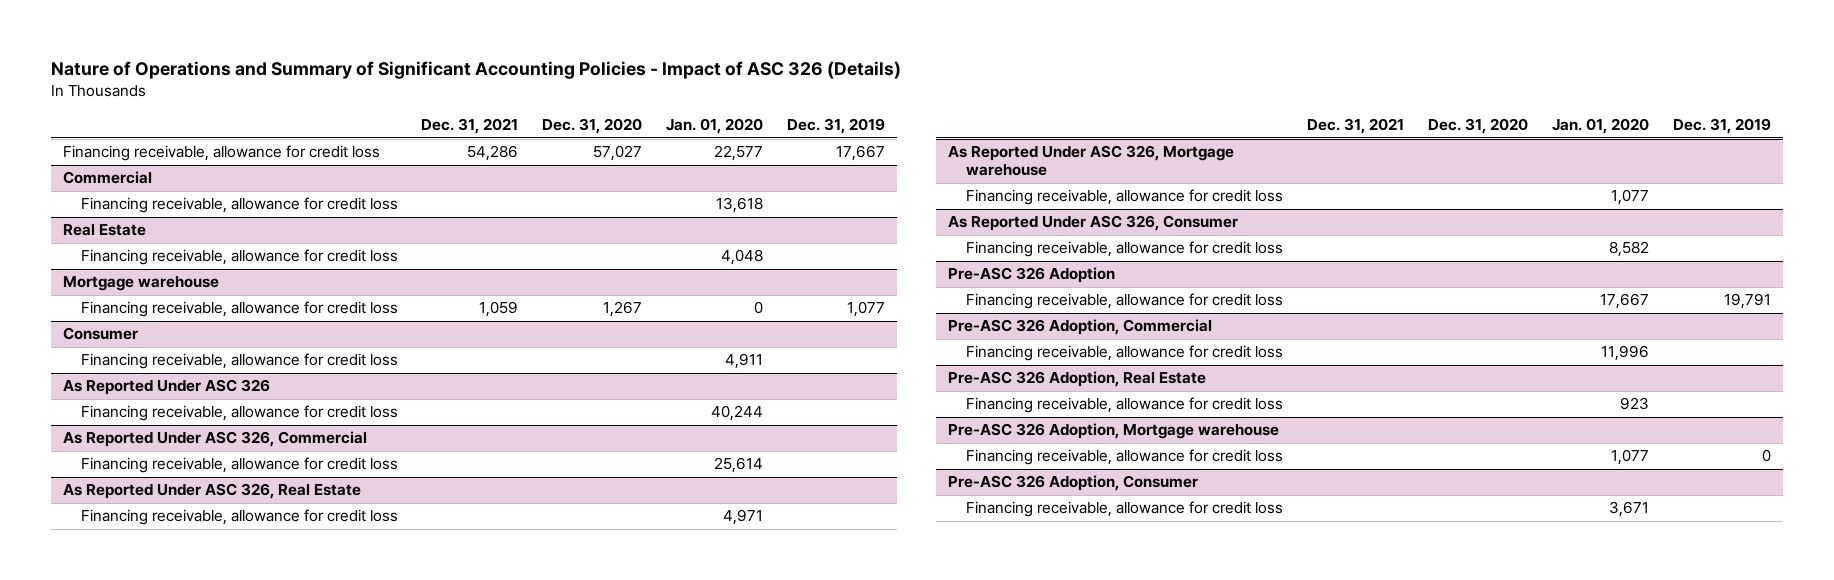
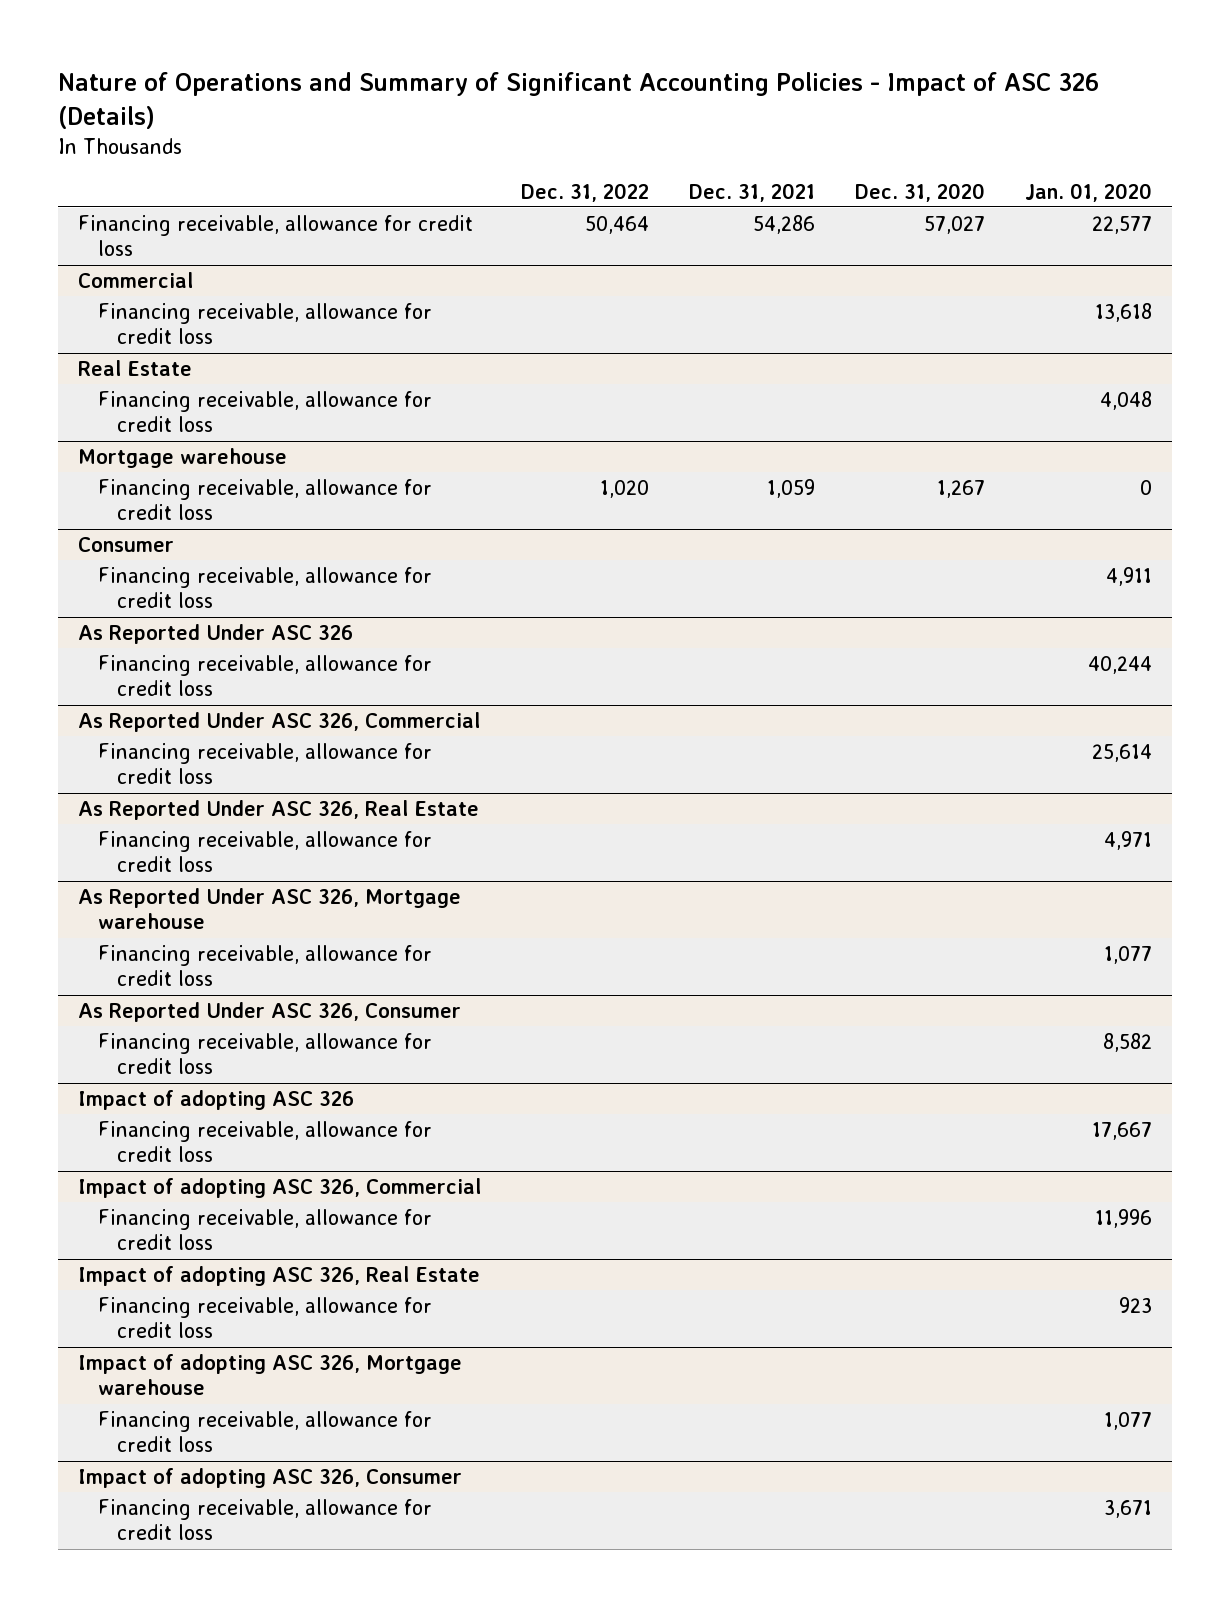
- | Dec. 31, 2021 | Dec. 31, 2020 | Jan. 01, 2020 | Dec. 31, 2019
+ | Dec. 31, 2022 | Dec. 31, 2021 | Dec. 31, 2020 | Jan. 01, 2020
- Pre-ASC 326 Adoption
+ Impact of adopting ASC 326
- Pre-ASC 326 Adoption, Commercial
+ Impact of adopting ASC 326, Commercial
- Pre-ASC 326 Adoption, Real Estate
+ Impact of adopting ASC 326, Real Estate
- Pre-ASC 326 Adoption, Mortgage warehouse
+ Impact of adopting ASC 326, Mortgage warehouse
- Pre-ASC 326 Adoption, Consumer
+ Impact of adopting ASC 326, Consumer

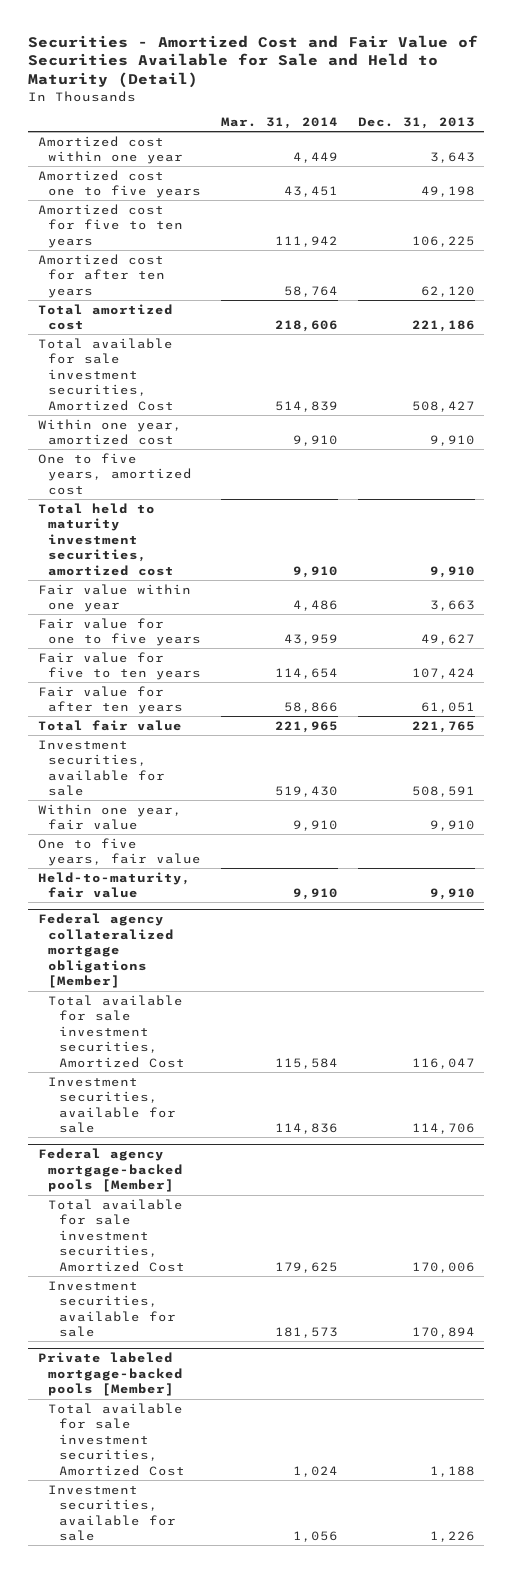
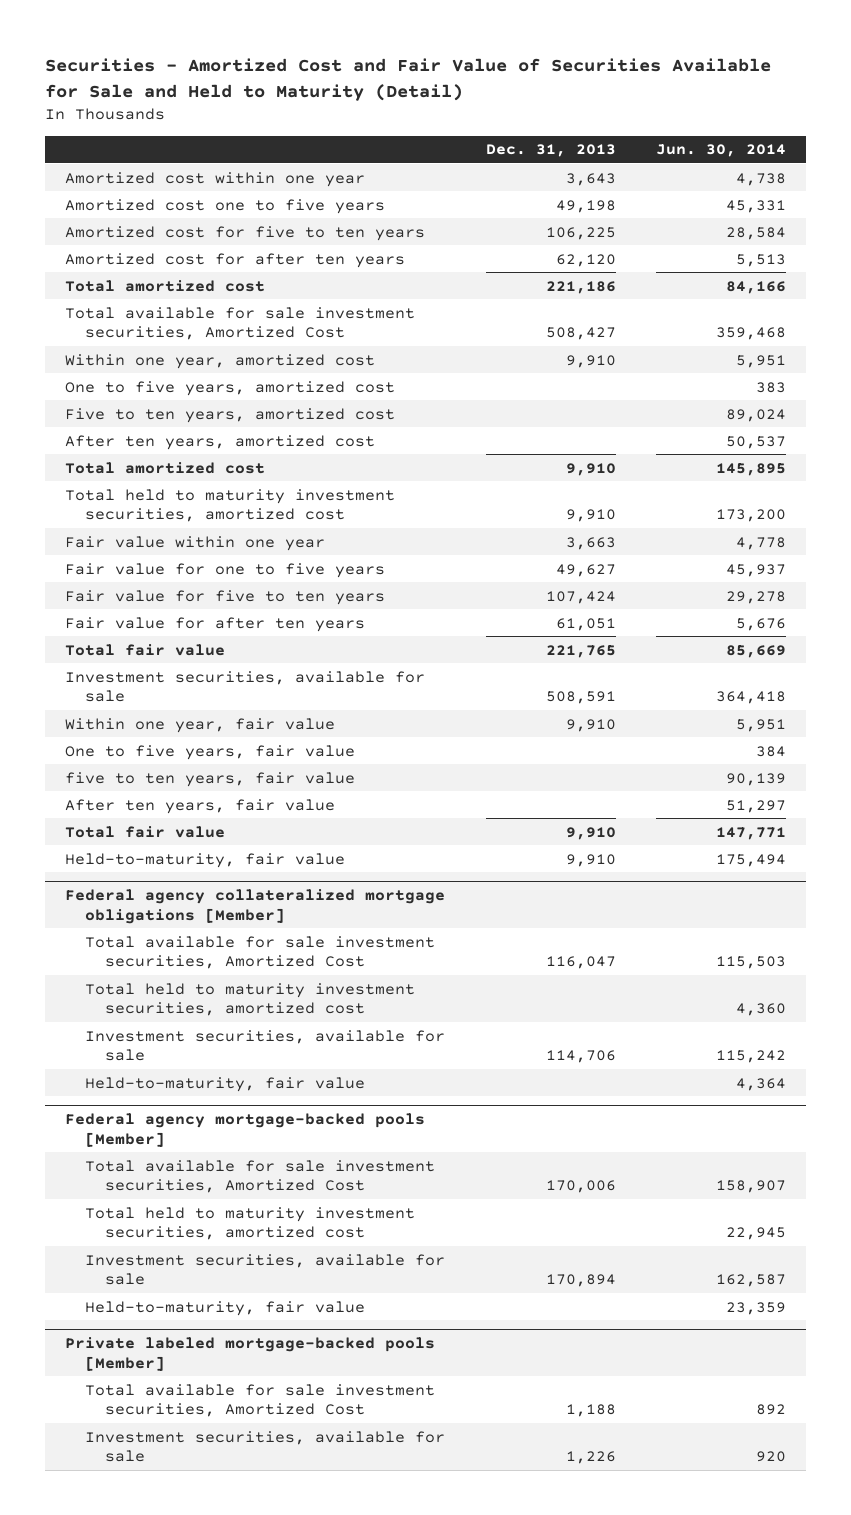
- | Mar. 31, 2014 | Dec. 31, 2013
+ | Dec. 31, 2013 | Jun. 30, 2014
+ Five to ten years, amortized cost | | 89,024
+ After ten years, amortized cost | | 50,537
+ Total amortized cost | 9,910 | 145,895
+ five to ten years, fair value | | 90,139
+ After ten years, fair value | | 51,297
+ Total fair value | 9,910 | 147,771
@ Federal agency collateralized mortgage obligations [Member]
+ Total held to maturity investment securities, amortized cost | | 4,360
+ Held-to-maturity, fair value | | 4,364
@ Federal agency mortgage-backed pools [Member]
+ Total held to maturity investment securities, amortized cost | | 22,945
+ Held-to-maturity, fair value | | 23,359

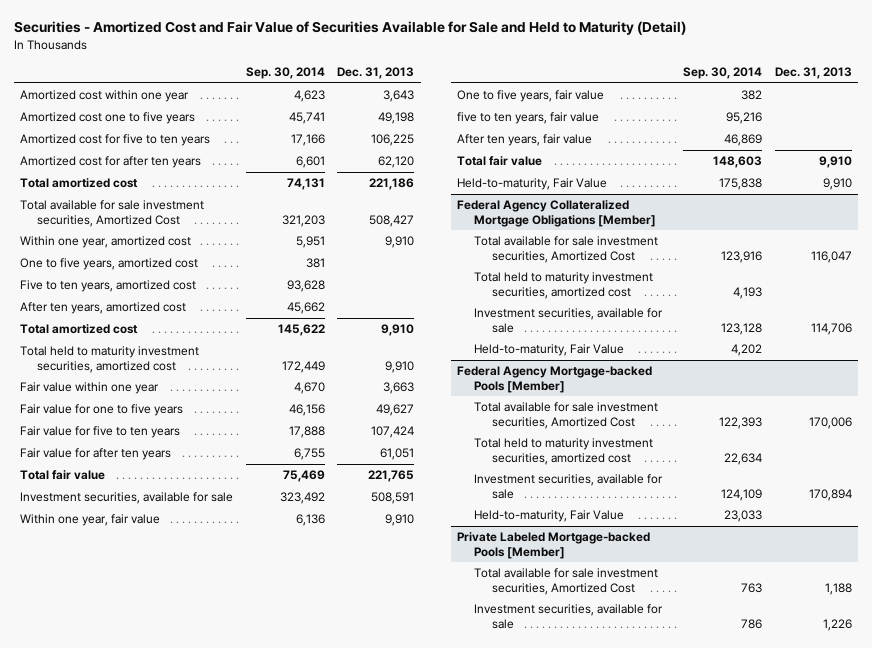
- | Dec. 31, 2013 | Jun. 30, 2014
+ | Sep. 30, 2014 | Dec. 31, 2013
- Held-to-maturity, fair value | 9,910 | 175,494
- Federal agency collateralized mortgage obligations [Member]
+ Held-to-maturity, Fair Value | 175,838 | 9,910
+ Federal Agency Collateralized Mortgage Obligations [Member]
- Held-to-maturity, fair value | | 4,364
- Federal agency mortgage-backed pools [Member]
+ Held-to-maturity, Fair Value | 4,202 |
+ Federal Agency Mortgage-backed Pools [Member]
- Held-to-maturity, fair value | | 23,359
- Private labeled mortgage-backed pools [Member]
+ Held-to-maturity, Fair Value | 23,033 |
+ Private Labeled Mortgage-backed Pools [Member]

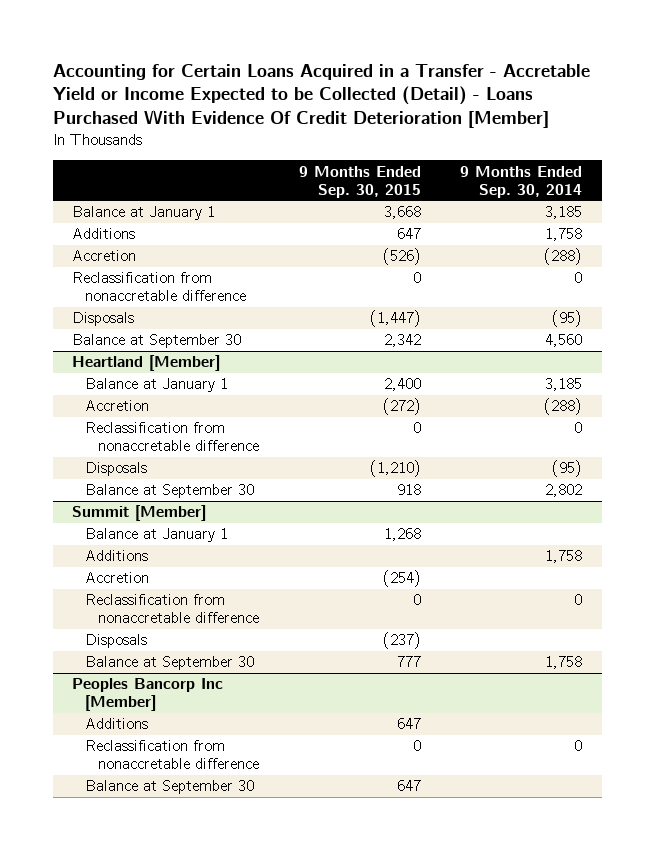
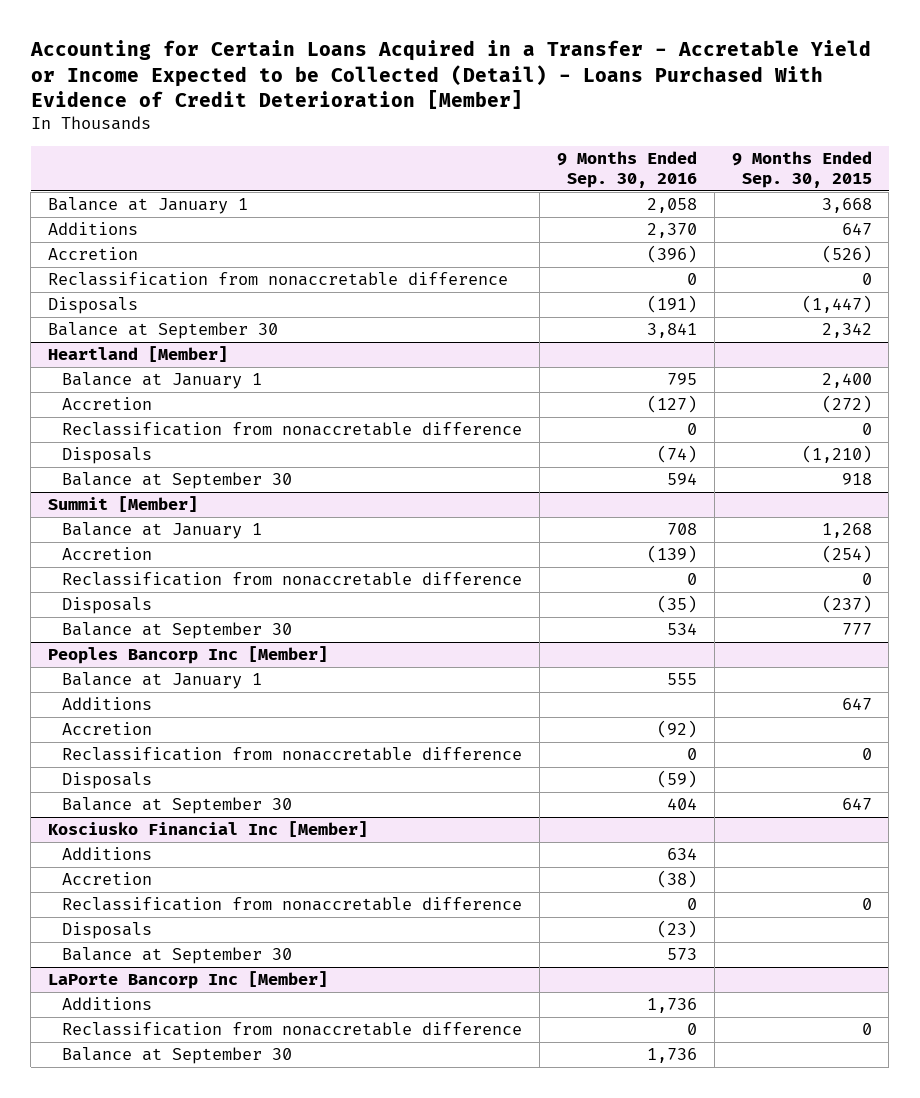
- Accounting for Certain Loans Acquired in a Transfer - Accretable Yield or Income Expected to be Collected (Detail) - Loans Purchased With Evidence Of Credit Deterioration [Member]
+ Accounting for Certain Loans Acquired in a Transfer - Accretable Yield or Income Expected to be Collected (Detail) - Loans Purchased With Evidence of Credit Deterioration [Member]
- | 9 Months Ended Sep. 30, 2015 | 9 Months Ended Sep. 30, 2014
+ | 9 Months Ended Sep. 30, 2016 | 9 Months Ended Sep. 30, 2015
@ Summit [Member]
- Additions | | 1,758
@ Peoples Bancorp Inc [Member]
+ Balance at January 1 | 555 |
+ Accretion | (92) |
+ Disposals | (59) |
+ Kosciusko Financial Inc [Member]
+ Additions | 634 |
+ Accretion | (38) |
+ Reclassification from nonaccretable difference | 0 | 0
+ Disposals | (23) |
+ Balance at September 30 | 573 |
+ LaPorte Bancorp Inc [Member]
+ Additions | 1,736 |
+ Reclassification from nonaccretable difference | 0 | 0
+ Balance at September 30 | 1,736 |

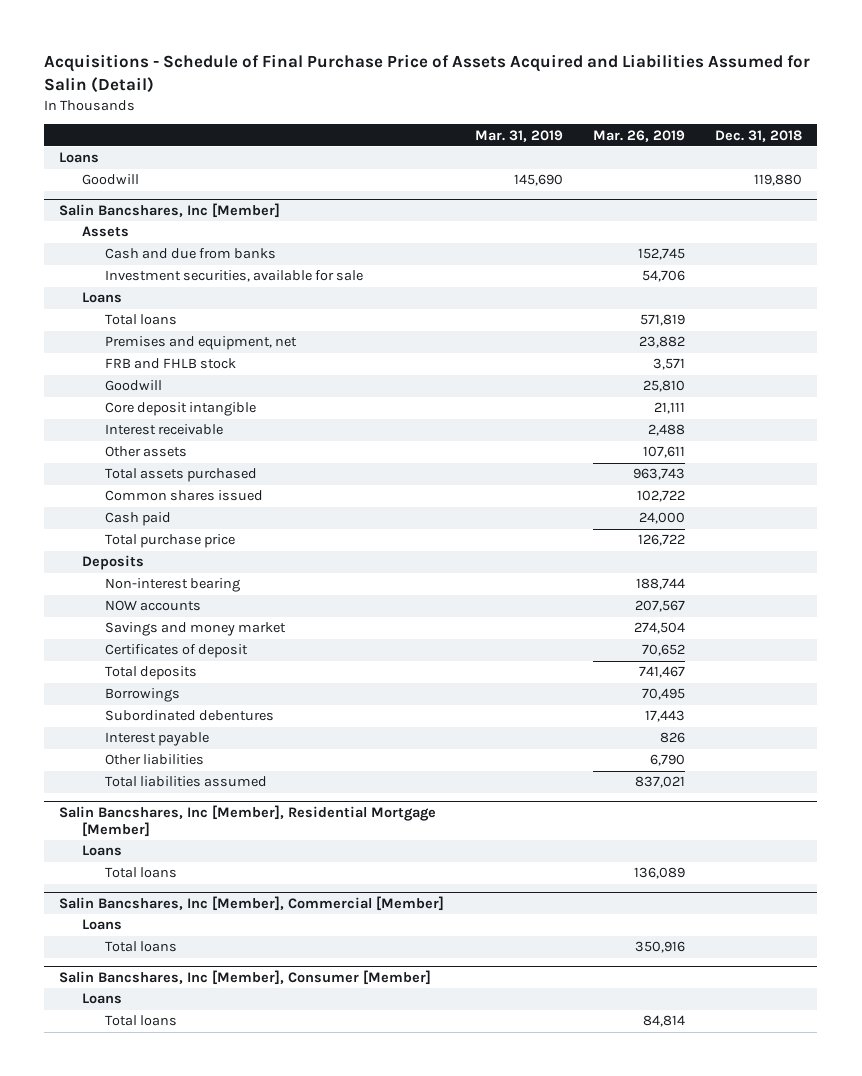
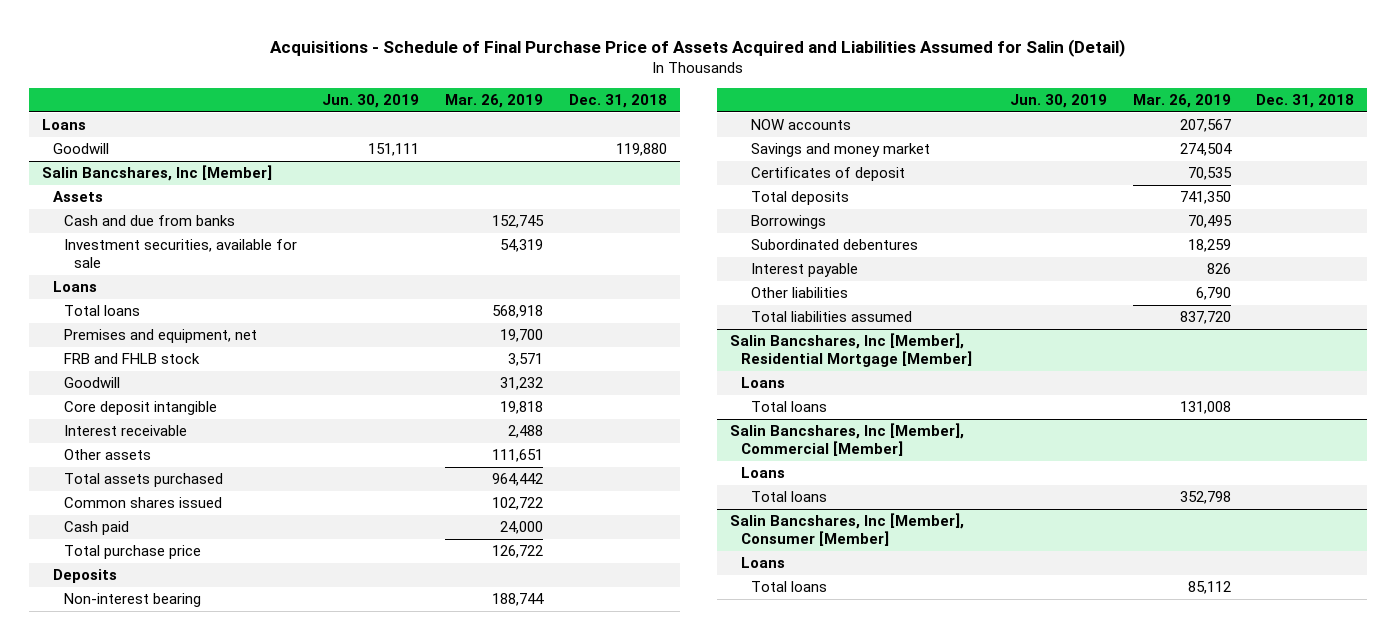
- | Mar. 31, 2019 | Mar. 26, 2019 | Dec. 31, 2018
+ | Jun. 30, 2019 | Mar. 26, 2019 | Dec. 31, 2018
@ Salin Bancshares, Inc [Member]
- Investment securities, available for sale | | 54,706 |
+ Investment securities, available for sale | | 54,319 |
- Total loans | | 571,819 |
- Premises and equipment, net | | 23,882 |
+ Total loans | | 568,918 |
+ Premises and equipment, net | | 19,700 |
- Goodwill | | 25,810 |
- Core deposit intangible | | 21,111 |
+ Goodwill | | 31,232 |
+ Core deposit intangible | | 19,818 |
- Other assets | | 107,611 |
- Total assets purchased | | 963,743 |
+ Other assets | | 111,651 |
+ Total assets purchased | | 964,442 |
- Certificates of deposit | | 70,652 |
- Total deposits | | 741,467 |
+ Certificates of deposit | | 70,535 |
+ Total deposits | | 741,350 |
- Subordinated debentures | | 17,443 |
+ Subordinated debentures | | 18,259 |
- Total liabilities assumed | | 837,021 |
+ Total liabilities assumed | | 837,720 |
@ Salin Bancshares, Inc [Member], Residential Mortgage [Member]
- Total loans | | 136,089 |
+ Total loans | | 131,008 |
@ Salin Bancshares, Inc [Member], Commercial [Member]
- Total loans | | 350,916 |
+ Total loans | | 352,798 |
@ Salin Bancshares, Inc [Member], Consumer [Member]
- Total loans | | 84,814 |
+ Total loans | | 85,112 |

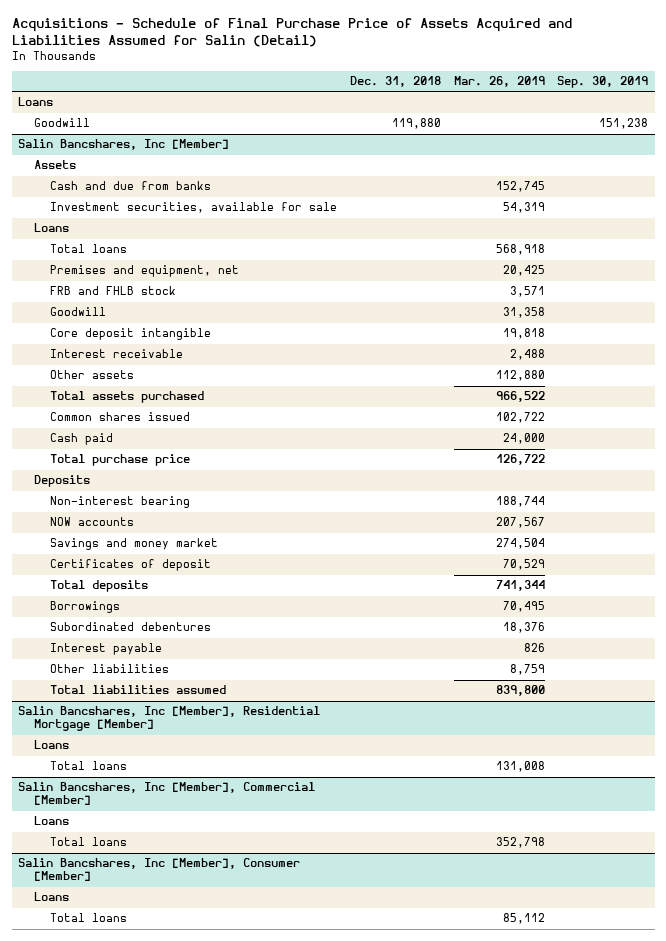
- | Jun. 30, 2019 | Mar. 26, 2019 | Dec. 31, 2018
+ | Dec. 31, 2018 | Mar. 26, 2019 | Sep. 30, 2019
@ Salin Bancshares, Inc [Member]
- Premises and equipment, net | | 19,700 |
+ Premises and equipment, net | | 20,425 |
- Goodwill | | 31,232 |
+ Goodwill | | 31,358 |
- Other assets | | 111,651 |
- Total assets purchased | | 964,442 |
+ Other assets | | 112,880 |
+ Total assets purchased | | 966,522 |
- Certificates of deposit | | 70,535 |
- Total deposits | | 741,350 |
+ Certificates of deposit | | 70,529 |
+ Total deposits | | 741,344 |
- Subordinated debentures | | 18,259 |
+ Subordinated debentures | | 18,376 |
- Other liabilities | | 6,790 |
- Total liabilities assumed | | 837,720 |
+ Other liabilities | | 8,759 |
+ Total liabilities assumed | | 839,800 |

